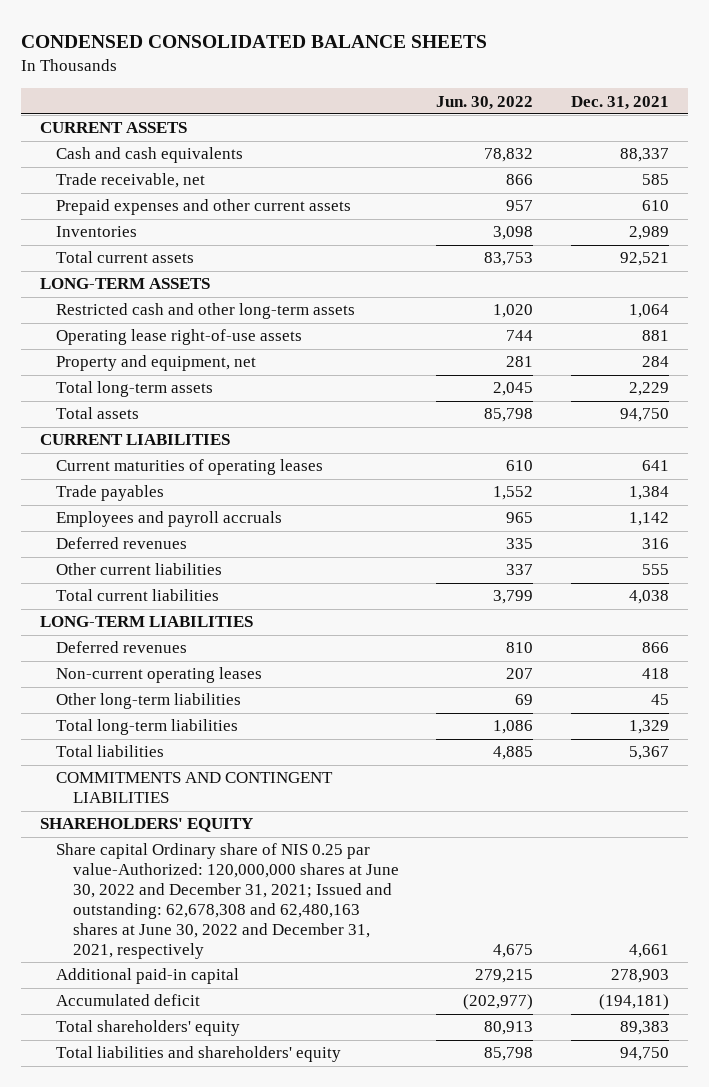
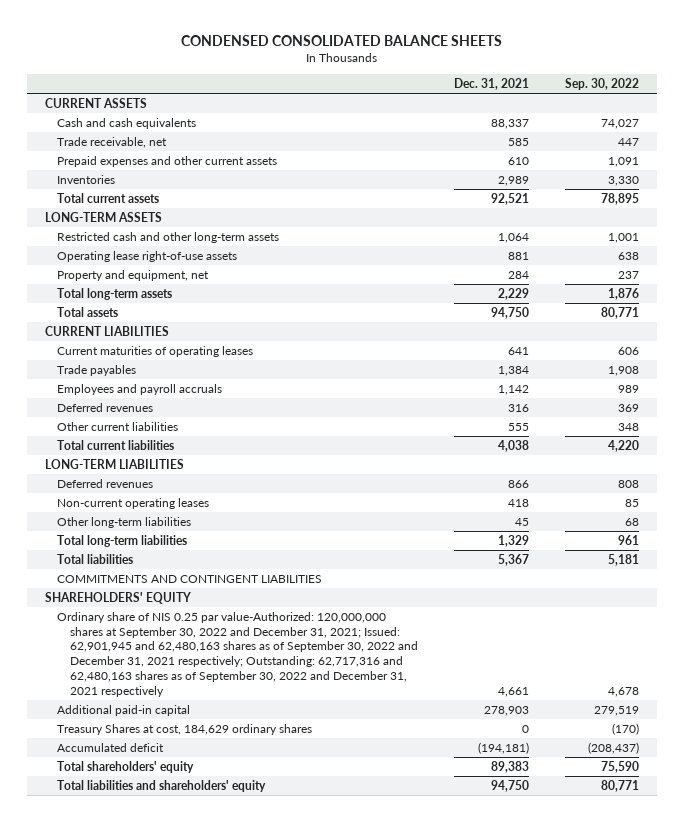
- | Jun. 30, 2022 | Dec. 31, 2021
+ | Dec. 31, 2021 | Sep. 30, 2022
- Share capital Ordinary share of NIS 0.25 par value-Authorized: 120,000,000 shares at June 30, 2022 and December 31, 2021; Issued and outstanding: 62,678,308 and 62,480,163 shares at June 30, 2022 and December 31, 2021, respectively | 4,675 | 4,661
+ Ordinary share of NIS 0.25 par value-Authorized: 120,000,000 shares at September 30, 2022 and December 31, 2021; Issued: 62,901,945 and 62,480,163 shares as of September 30, 2022 and December 31, 2021 respectively; Outstanding: 62,717,316 and 62,480,163 shares as of September 30, 2022 and December 31, 2021 respectively | 4,661 | 4,678
+ Treasury Shares at cost, 184,629 ordinary shares | 0 | (170)

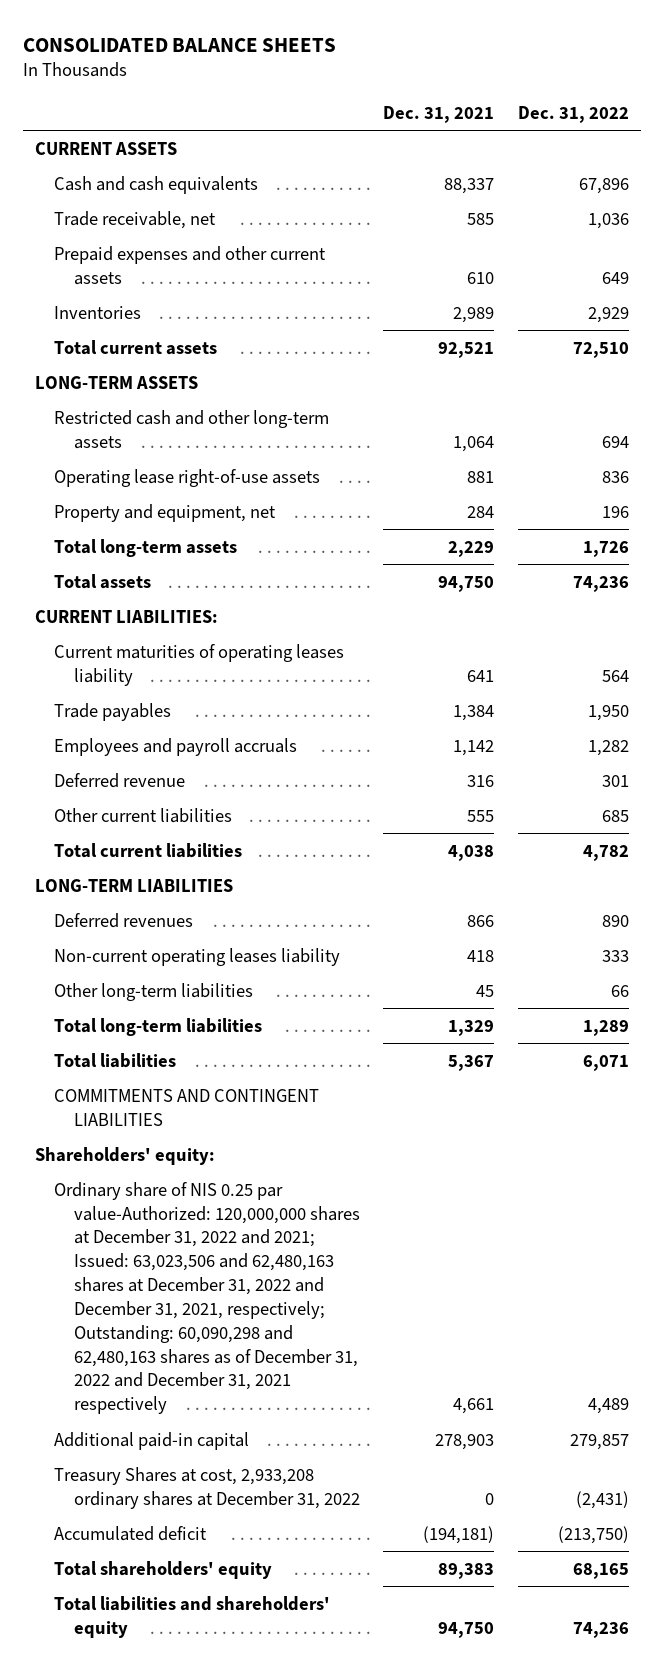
- CONDENSED CONSOLIDATED BALANCE SHEETS
+ CONSOLIDATED BALANCE SHEETS
- | Dec. 31, 2021 | Sep. 30, 2022
+ | Dec. 31, 2021 | Dec. 31, 2022
- CURRENT LIABILITIES
- Current maturities of operating leases | 641 | 606
+ CURRENT LIABILITIES:
+ Current maturities of operating leases liability | 641 | 564
- Deferred revenues | 316 | 369
+ Deferred revenue | 316 | 301
- Non-current operating leases | 418 | 85
+ Non-current operating leases liability | 418 | 333
- SHAREHOLDERS' EQUITY
- Ordinary share of NIS 0.25 par value-Authorized: 120,000,000 shares at September 30, 2022 and December 31, 2021; Issued: 62,901,945 and 62,480,163 shares as of September 30, 2022 and December 31, 2021 respectively; Outstanding: 62,717,316 and 62,480,163 shares as of September 30, 2022 and December 31, 2021 respectively | 4,661 | 4,678
+ Shareholders' equity:
+ Ordinary share of NIS 0.25 par value-Authorized: 120,000,000 shares at December 31, 2022 and 2021; Issued: 63,023,506 and 62,480,163 shares at December 31, 2022 and December 31, 2021, respectively; Outstanding: 60,090,298 and 62,480,163 shares as of December 31, 2022 and December 31, 2021 respectively | 4,661 | 4,489
- Treasury Shares at cost, 184,629 ordinary shares | 0 | (170)
+ Treasury Shares at cost, 2,933,208 ordinary shares at December 31, 2022 | 0 | (2,431)

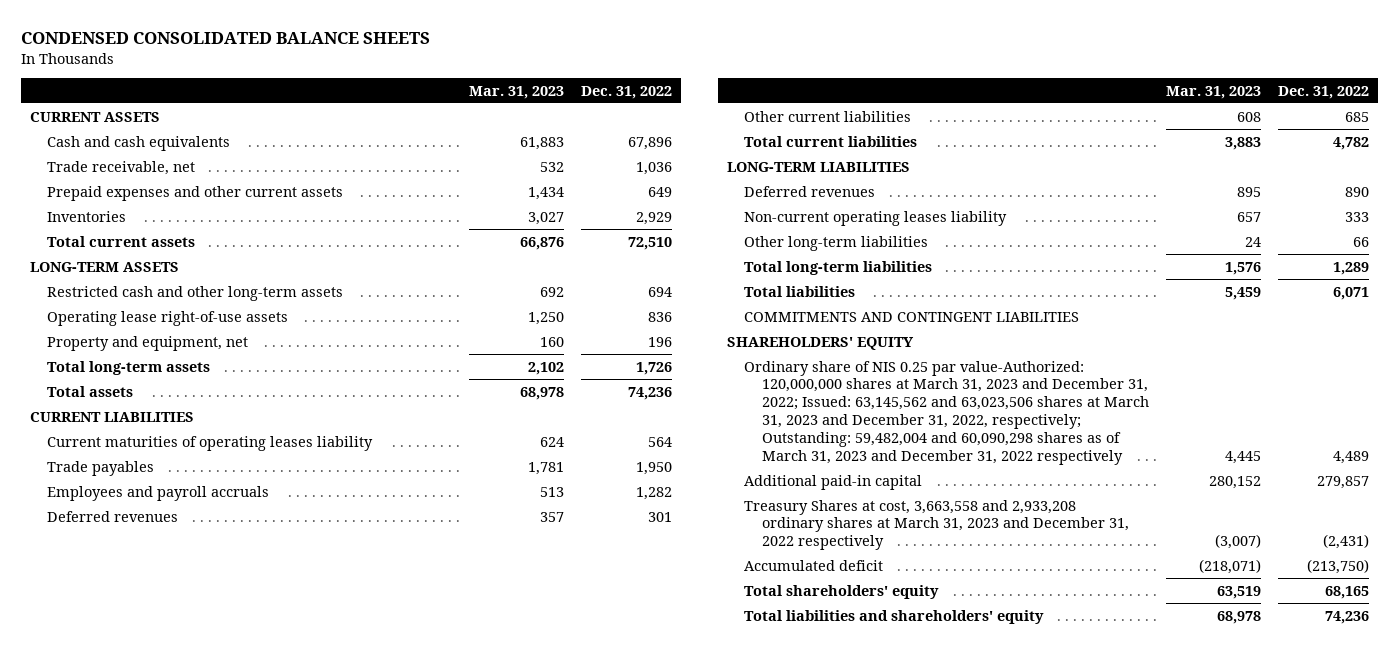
- CONSOLIDATED BALANCE SHEETS
+ CONDENSED CONSOLIDATED BALANCE SHEETS
- | Dec. 31, 2021 | Dec. 31, 2022
+ | Mar. 31, 2023 | Dec. 31, 2022
- CURRENT LIABILITIES:
+ CURRENT LIABILITIES
- Deferred revenue | 316 | 301
+ Deferred revenues | 357 | 301
- Shareholders' equity:
- Ordinary share of NIS 0.25 par value-Authorized: 120,000,000 shares at December 31, 2022 and 2021; Issued: 63,023,506 and 62,480,163 shares at December 31, 2022 and December 31, 2021, respectively; Outstanding: 60,090,298 and 62,480,163 shares as of December 31, 2022 and December 31, 2021 respectively | 4,661 | 4,489
+ SHAREHOLDERS' EQUITY
+ Ordinary share of NIS 0.25 par value-Authorized: 120,000,000 shares at March 31, 2023 and December 31, 2022; Issued: 63,145,562 and 63,023,506 shares at March 31, 2023 and December 31, 2022, respectively; Outstanding: 59,482,004 and 60,090,298 shares as of March 31, 2023 and December 31, 2022 respectively | 4,445 | 4,489
- Treasury Shares at cost, 2,933,208 ordinary shares at December 31, 2022 | 0 | (2,431)
+ Treasury Shares at cost, 3,663,558 and 2,933,208 ordinary shares at March 31, 2023 and December 31, 2022 respectively | (3,007) | (2,431)

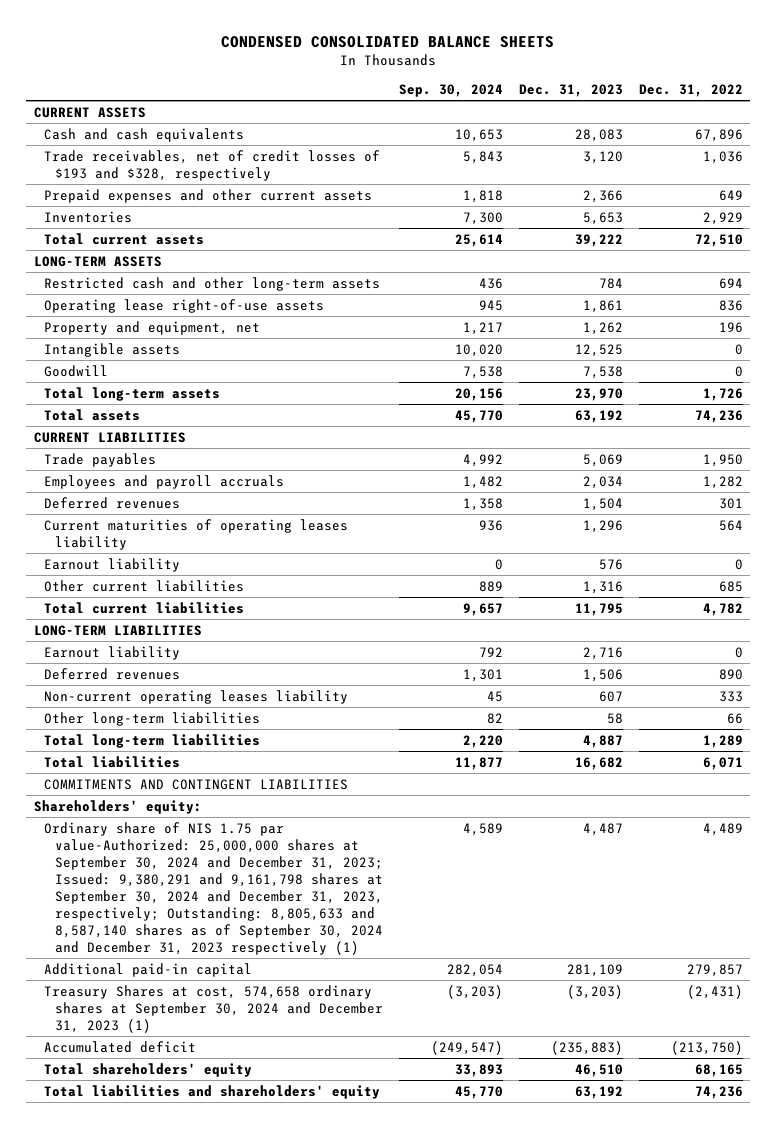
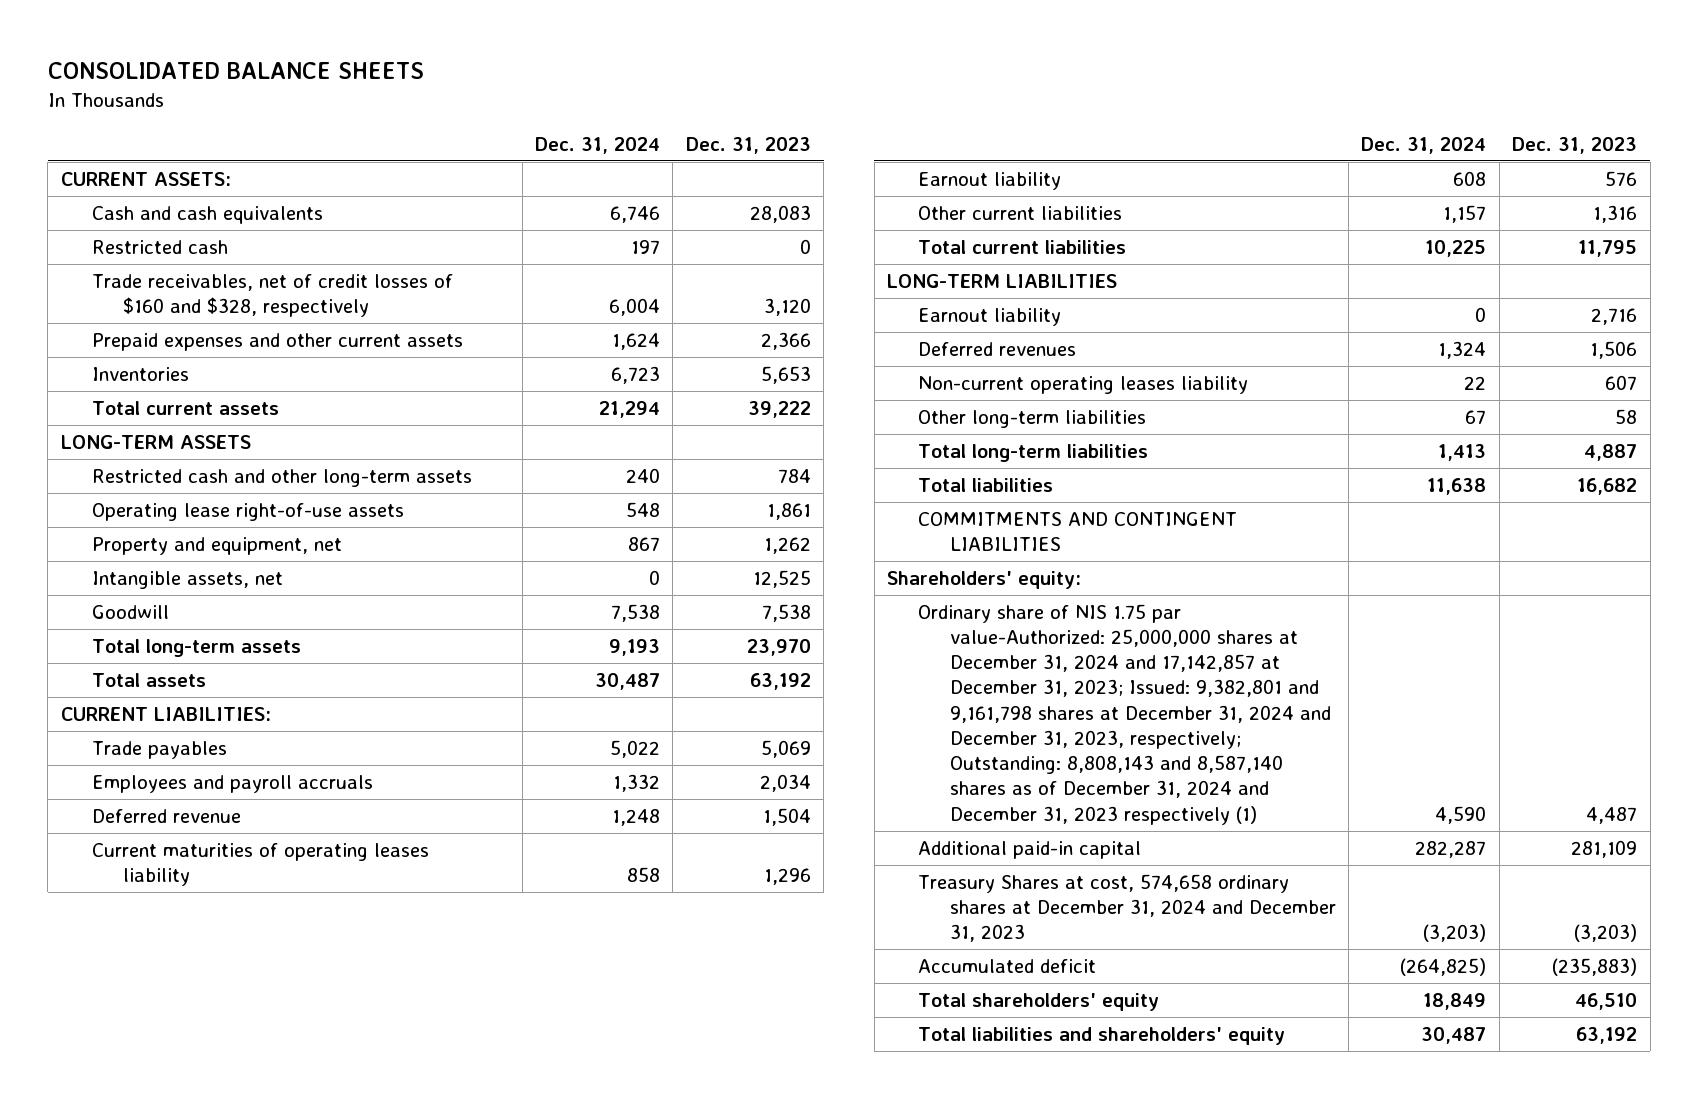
- CONDENSED CONSOLIDATED BALANCE SHEETS
+ CONSOLIDATED BALANCE SHEETS
- | Sep. 30, 2024 | Dec. 31, 2023 | Dec. 31, 2022
+ | Dec. 31, 2024 | Dec. 31, 2023
- CURRENT ASSETS
+ CURRENT ASSETS:
- Trade receivables, net of credit losses of $193 and $328, respectively | 5,843 | 3,120 | 1,036
+ Restricted cash | 197 | 0
+ Trade receivables, net of credit losses of $160 and $328, respectively | 6,004 | 3,120
- Intangible assets | 10,020 | 12,525 | 0
+ Intangible assets, net | 0 | 12,525
- CURRENT LIABILITIES
+ CURRENT LIABILITIES:
- Deferred revenues | 1,358 | 1,504 | 301
+ Deferred revenue | 1,248 | 1,504
- Ordinary share of NIS 1.75 par value-Authorized: 25,000,000 shares at September 30, 2024 and December 31, 2023; Issued: 9,380,291 and 9,161,798 shares at September 30, 2024 and December 31, 2023, respectively; Outstanding: 8,805,633 and 8,587,140 shares as of September 30, 2024 and December 31, 2023 respectively (1) | 4,589 | 4,487 | 4,489
+ Ordinary share of NIS 1.75 par value-Authorized: 25,000,000 shares at December 31, 2024 and 17,142,857 at December 31, 2023; Issued: 9,382,801 and 9,161,798 shares at December 31, 2024 and December 31, 2023, respectively; Outstanding: 8,808,143 and 8,587,140 shares as of December 31, 2024 and December 31, 2023 respectively (1) | 4,590 | 4,487
- Treasury Shares at cost, 574,658 ordinary shares at September 30, 2024 and December 31, 2023 (1) | (3,203) | (3,203) | (2,431)
+ Treasury Shares at cost, 574,658 ordinary shares at December 31, 2024 and December 31, 2023 | (3,203) | (3,203)

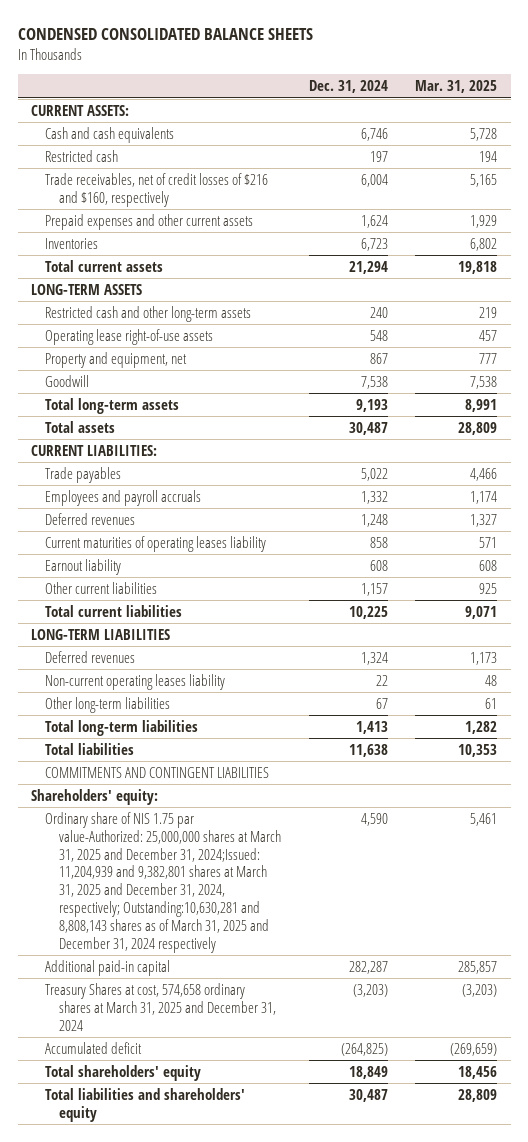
- CONSOLIDATED BALANCE SHEETS
+ CONDENSED CONSOLIDATED BALANCE SHEETS
- | Dec. 31, 2024 | Dec. 31, 2023
+ | Dec. 31, 2024 | Mar. 31, 2025
- Trade receivables, net of credit losses of $160 and $328, respectively | 6,004 | 3,120
+ Trade receivables, net of credit losses of $216 and $160, respectively | 6,004 | 5,165
- Intangible assets, net | 0 | 12,525
- Deferred revenue | 1,248 | 1,504
+ Deferred revenues | 1,248 | 1,327
- Earnout liability | 0 | 2,716
- Ordinary share of NIS 1.75 par value-Authorized: 25,000,000 shares at December 31, 2024 and 17,142,857 at December 31, 2023; Issued: 9,382,801 and 9,161,798 shares at December 31, 2024 and December 31, 2023, respectively; Outstanding: 8,808,143 and 8,587,140 shares as of December 31, 2024 and December 31, 2023 respectively (1) | 4,590 | 4,487
+ Ordinary share of NIS 1.75 par value-Authorized: 25,000,000 shares at March 31, 2025 and December 31, 2024;Issued: 11,204,939 and 9,382,801 shares at March 31, 2025 and December 31, 2024, respectively; Outstanding:10,630,281 and 8,808,143 shares as of March 31, 2025 and December 31, 2024 respectively | 4,590 | 5,461
- Treasury Shares at cost, 574,658 ordinary shares at December 31, 2024 and December 31, 2023 | (3,203) | (3,203)
+ Treasury Shares at cost, 574,658 ordinary shares at March 31, 2025 and December 31, 2024 | (3,203) | (3,203)

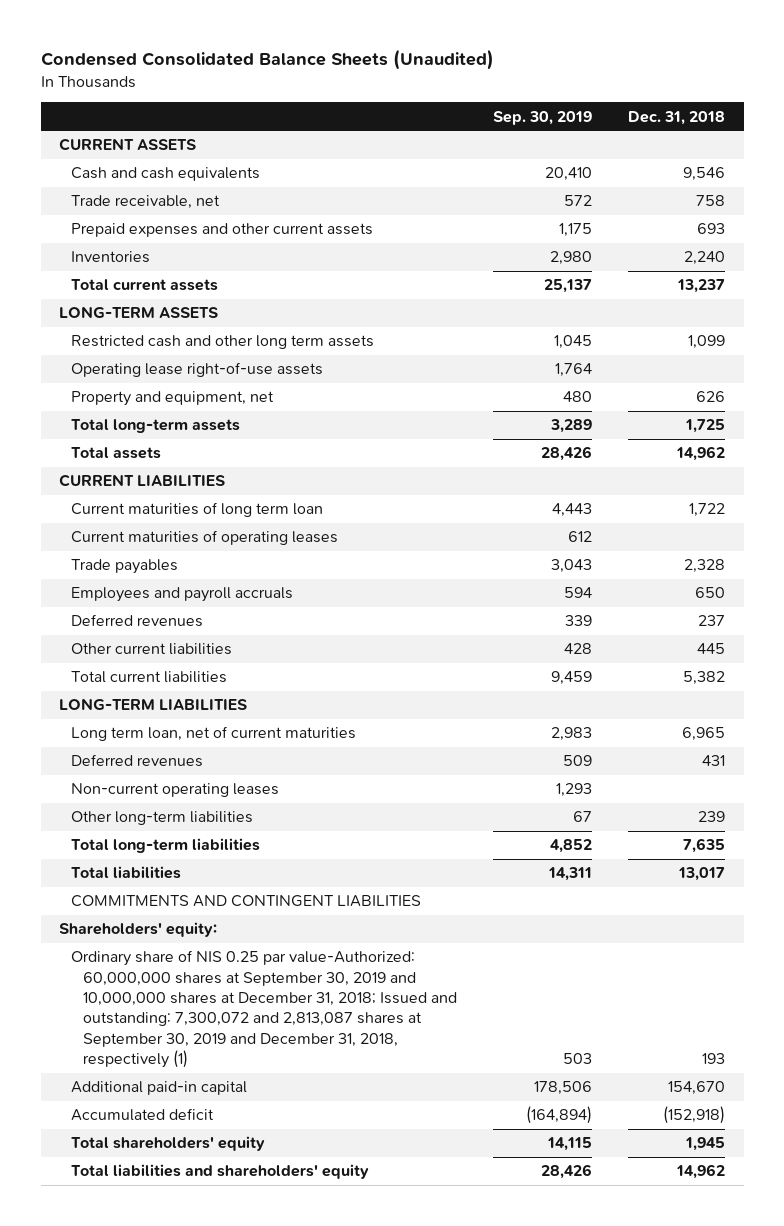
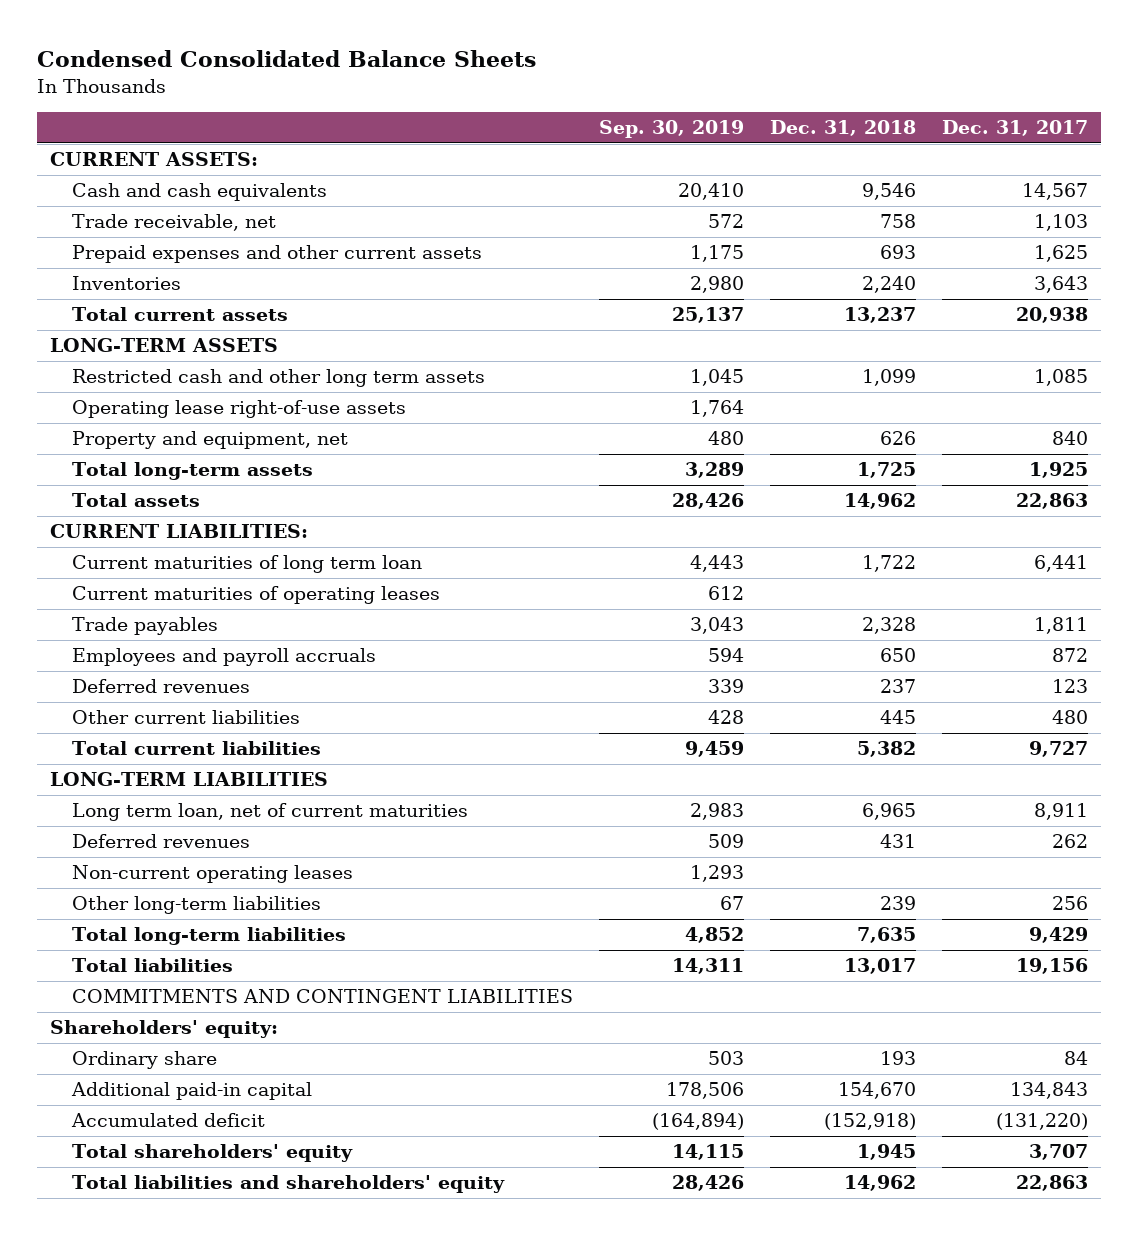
- Condensed Consolidated Balance Sheets (Unaudited)
+ Condensed Consolidated Balance Sheets
- | Sep. 30, 2019 | Dec. 31, 2018
+ | Sep. 30, 2019 | Dec. 31, 2018 | Dec. 31, 2017
- CURRENT ASSETS
+ CURRENT ASSETS:
- CURRENT LIABILITIES
+ CURRENT LIABILITIES:
- Ordinary share of NIS 0.25 par value-Authorized: 60,000,000 shares at September 30, 2019 and 10,000,000 shares at December 31, 2018; Issued and outstanding: 7,300,072 and 2,813,087 shares at September 30, 2019 and December 31, 2018, respectively (1) | 503 | 193
+ Ordinary share | 503 | 193 | 84

